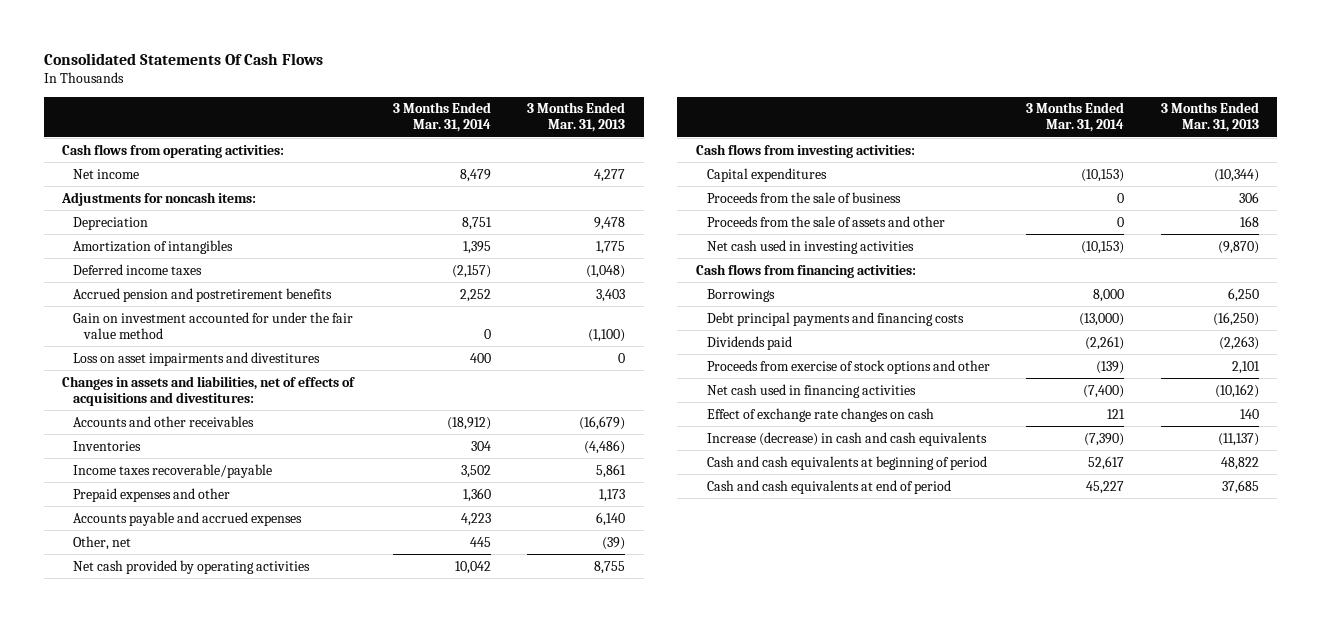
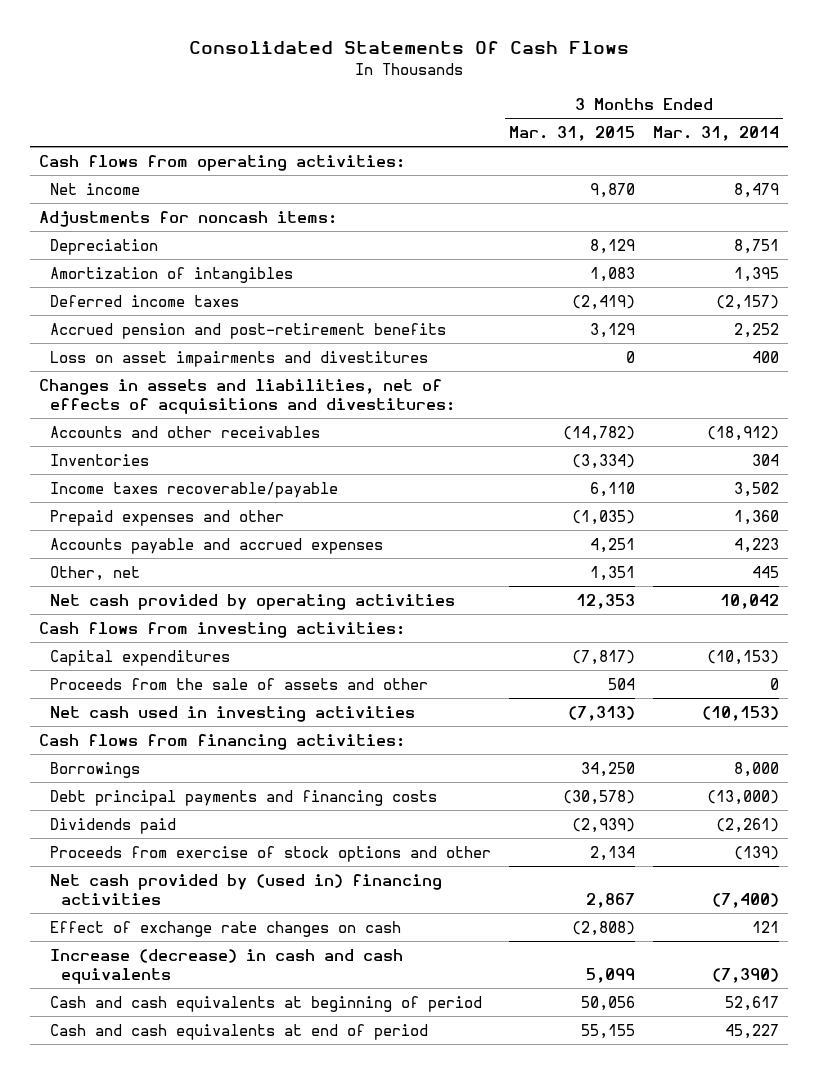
- | 3 Months Ended Mar. 31, 2014 | 3 Months Ended Mar. 31, 2013
+ | 3 Months Ended Mar. 31, 2015 | 3 Months Ended Mar. 31, 2014
- Accrued pension and postretirement benefits | 2,252 | 3,403
- Gain on investment accounted for under the fair value method | 0 | (1,100)
+ Accrued pension and post-retirement benefits | 3,129 | 2,252
- Proceeds from the sale of business | 0 | 306
- Net cash used in financing activities | (7,400) | (10,162)
+ Net cash provided by (used in) financing activities | 2,867 | (7,400)

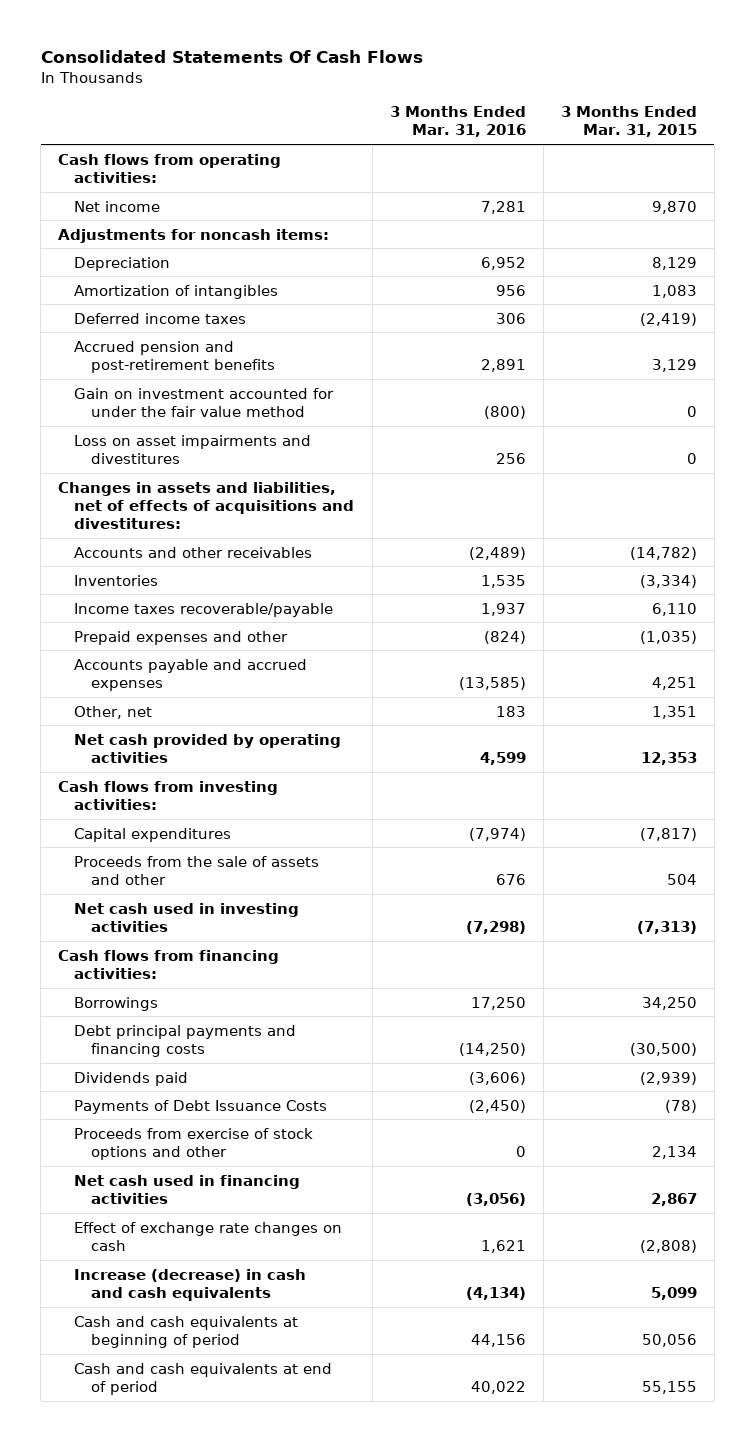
- | 3 Months Ended Mar. 31, 2015 | 3 Months Ended Mar. 31, 2014
+ | 3 Months Ended Mar. 31, 2016 | 3 Months Ended Mar. 31, 2015
+ Gain on investment accounted for under the fair value method | (800) | 0
- Debt principal payments and financing costs | (30,578) | (13,000)
+ Debt principal payments and financing costs | (14,250) | (30,500)
+ Payments of Debt Issuance Costs | (2,450) | (78)
- Net cash provided by (used in) financing activities | 2,867 | (7,400)
+ Net cash used in financing activities | (3,056) | 2,867

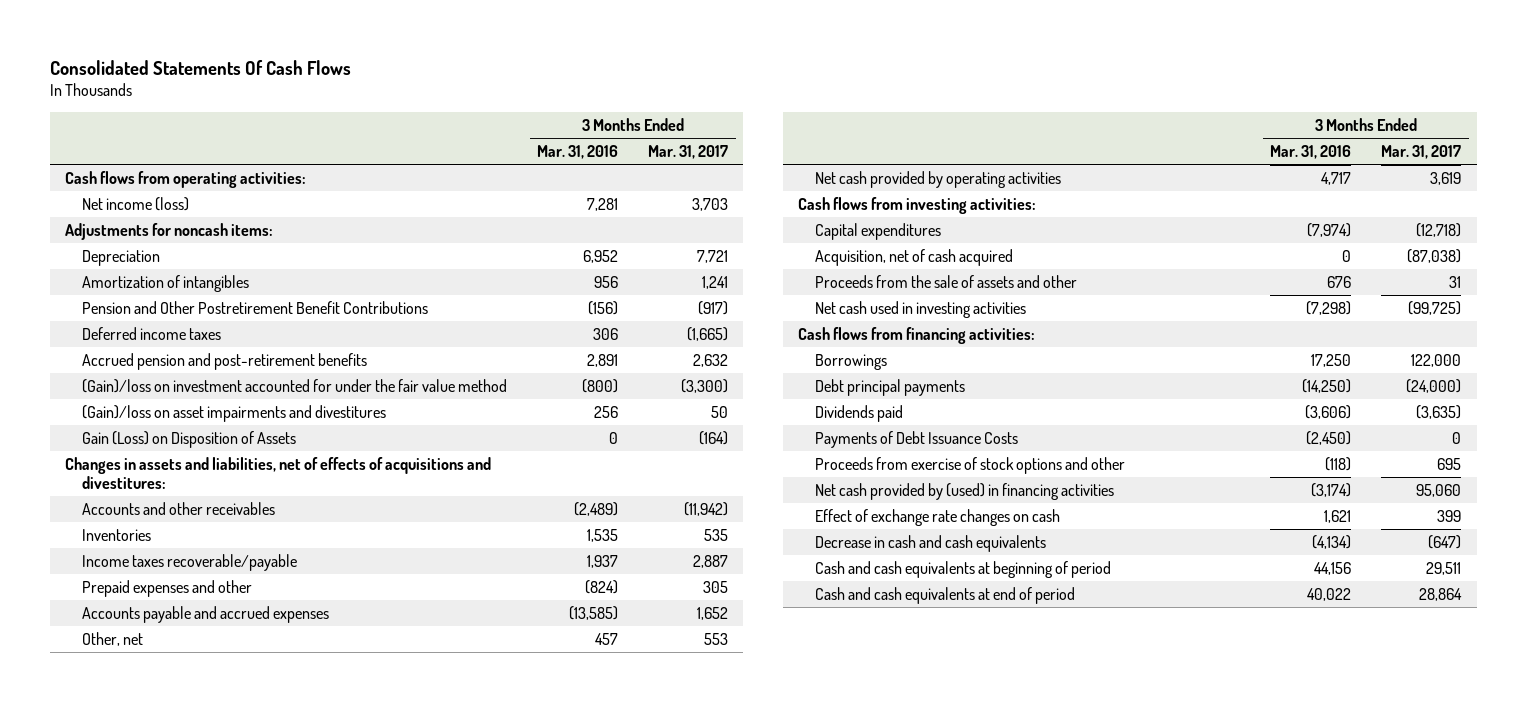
- | 3 Months Ended Mar. 31, 2016 | 3 Months Ended Mar. 31, 2015
+ | 3 Months Ended Mar. 31, 2016 | 3 Months Ended Mar. 31, 2017
- Net income | 7,281 | 9,870
+ Net income (loss) | 7,281 | 3,703
+ Pension and Other Postretirement Benefit Contributions | (156) | (917)
- Gain on investment accounted for under the fair value method | (800) | 0
- Loss on asset impairments and divestitures | 256 | 0
+ (Gain)/loss on investment accounted for under the fair value method | (800) | (3,300)
+ (Gain)/loss on asset impairments and divestitures | 256 | 50
+ Gain (Loss) on Disposition of Assets | 0 | (164)
- Other, net | 183 | 1,351
- Net cash provided by operating activities | 4,599 | 12,353
+ Other, net | 457 | 553
+ Net cash provided by operating activities | 4,717 | 3,619
+ Acquisition, net of cash acquired | 0 | (87,038)
- Debt principal payments and financing costs | (14,250) | (30,500)
+ Debt principal payments | (14,250) | (24,000)
- Proceeds from exercise of stock options and other | 0 | 2,134
- Net cash used in financing activities | (3,056) | 2,867
+ Proceeds from exercise of stock options and other | (118) | 695
+ Net cash provided by (used) in financing activities | (3,174) | 95,060
- Increase (decrease) in cash and cash equivalents | (4,134) | 5,099
+ Decrease in cash and cash equivalents | (4,134) | (647)

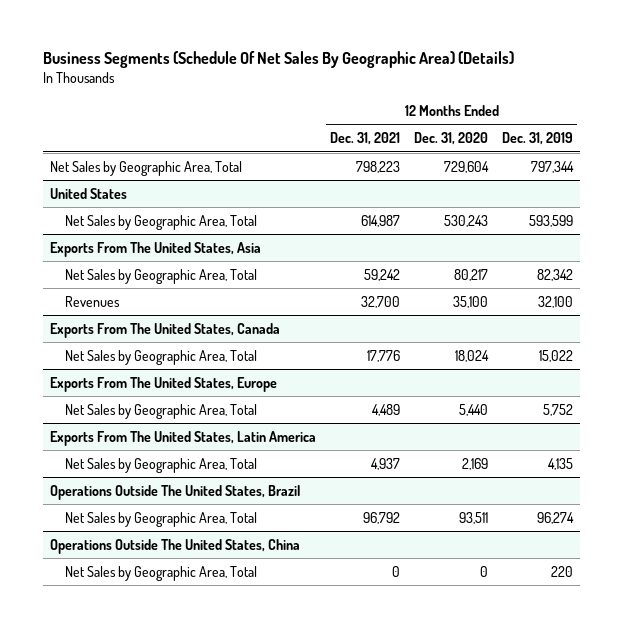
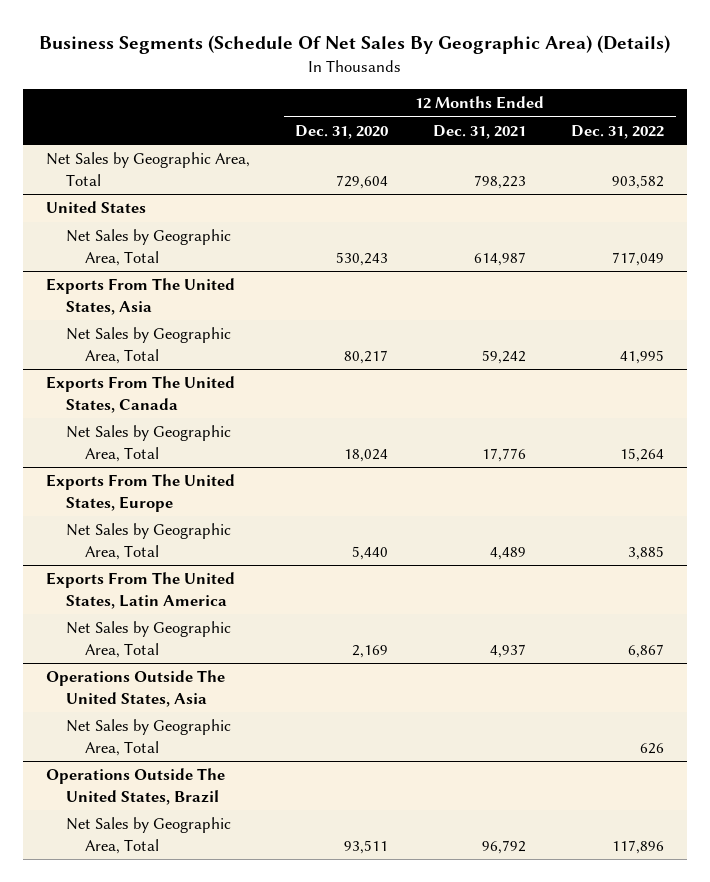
- | 12 Months Ended Dec. 31, 2021 | 12 Months Ended Dec. 31, 2020 | 12 Months Ended Dec. 31, 2019
+ | 12 Months Ended Dec. 31, 2020 | 12 Months Ended Dec. 31, 2021 | 12 Months Ended Dec. 31, 2022
@ Exports From The United States, Asia
- Revenues | 32,700 | 35,100 | 32,100
+ Operations Outside The United States, Asia
+ Net Sales by Geographic Area, Total | | | 626
- Operations Outside The United States, China
- Net Sales by Geographic Area, Total | 0 | 0 | 220

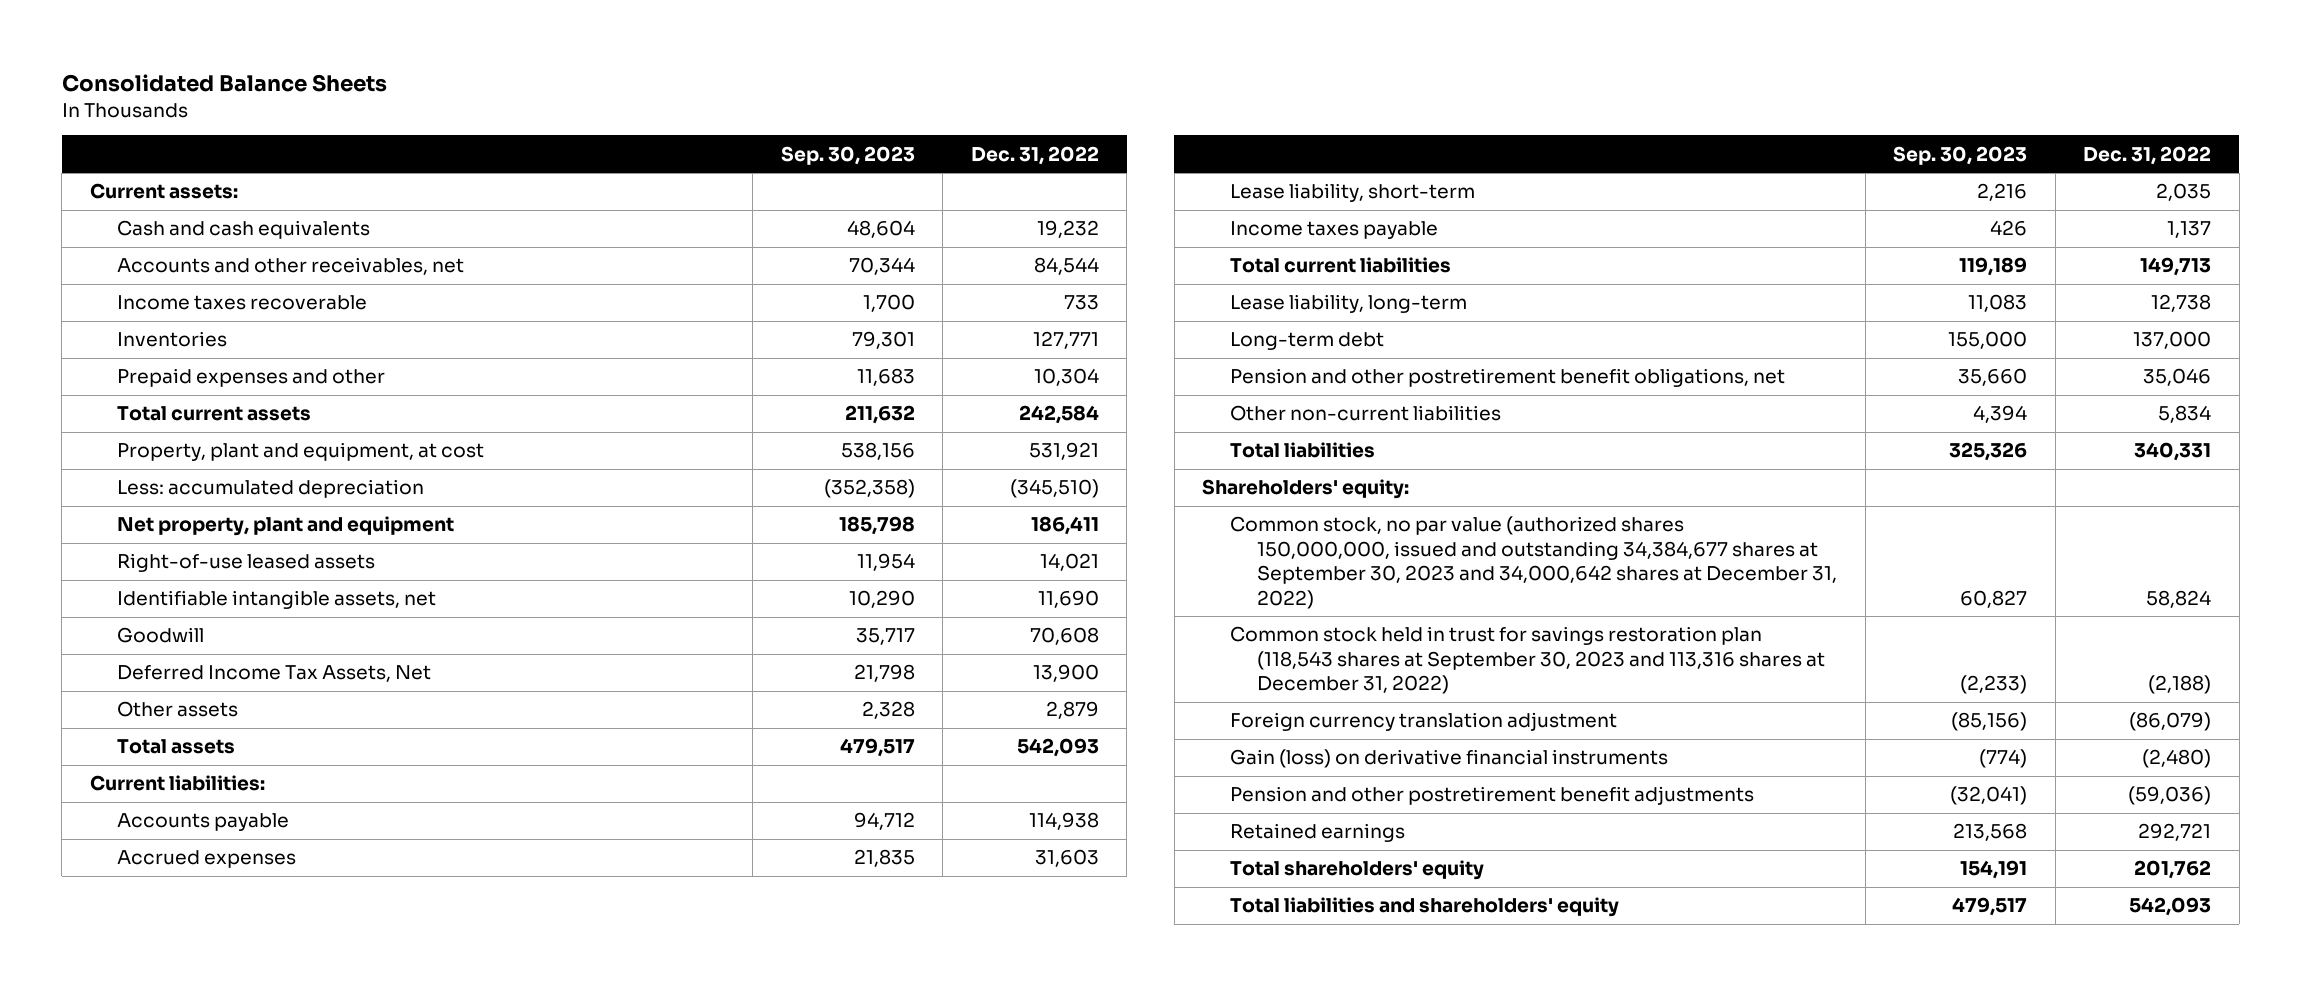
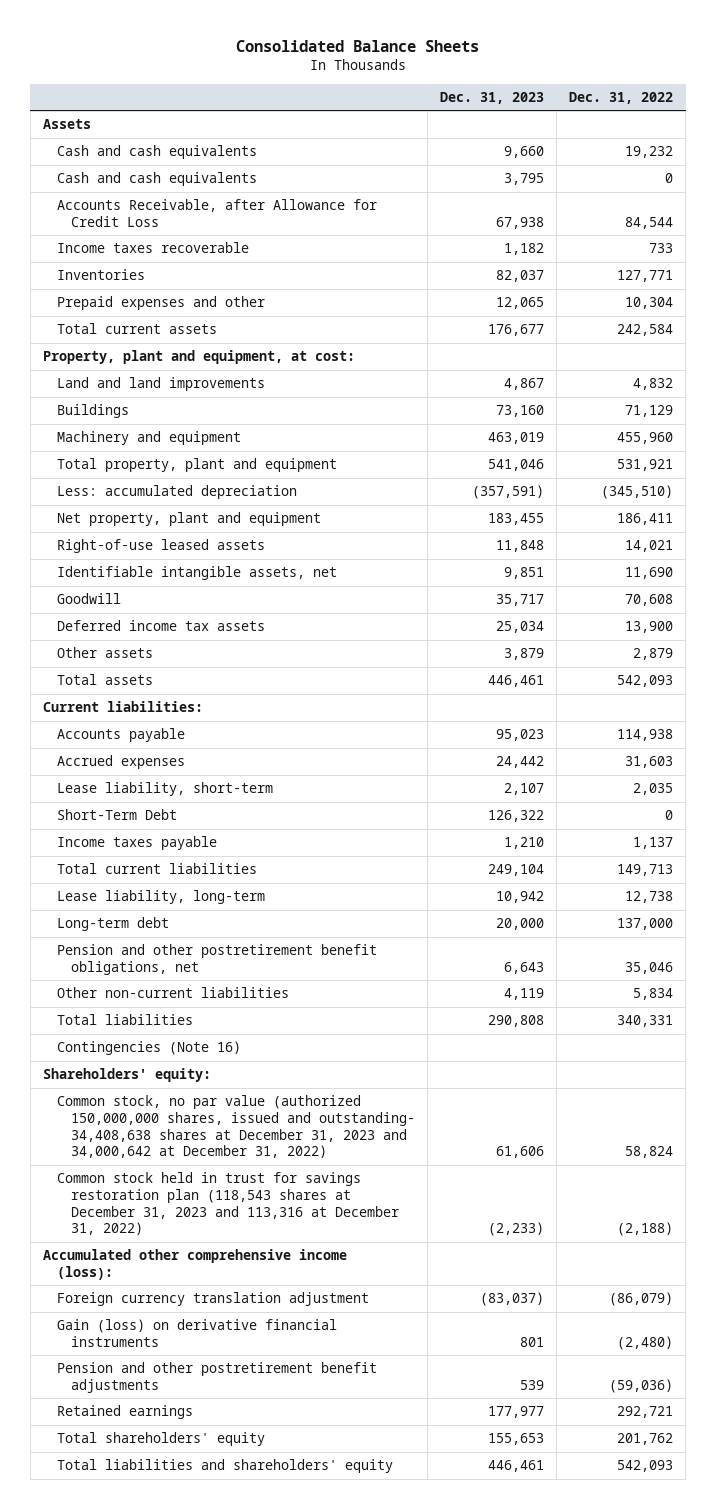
- | Sep. 30, 2023 | Dec. 31, 2022
+ | Dec. 31, 2023 | Dec. 31, 2022
- Current assets:
+ Assets
- Accounts and other receivables, net | 70,344 | 84,544
+ Cash and cash equivalents | 3,795 | 0
+ Accounts Receivable, after Allowance for Credit Loss | 67,938 | 84,544
- Property, plant and equipment, at cost | 538,156 | 531,921
+ Property, plant and equipment, at cost:
+ Land and land improvements | 4,867 | 4,832
+ Buildings | 73,160 | 71,129
+ Machinery and equipment | 463,019 | 455,960
+ Total property, plant and equipment | 541,046 | 531,921
- Deferred Income Tax Assets, Net | 21,798 | 13,900
+ Deferred income tax assets | 25,034 | 13,900
+ Short-Term Debt | 126,322 | 0
+ Contingencies (Note 16)
- Common stock, no par value (authorized shares 150,000,000, issued and outstanding 34,384,677 shares at September 30, 2023 and 34,000,642 shares at December 31, 2022) | 60,827 | 58,824
- Common stock held in trust for savings restoration plan (118,543 shares at September 30, 2023 and 113,316 shares at December 31, 2022) | (2,233) | (2,188)
+ Common stock, no par value (authorized 150,000,000 shares, issued and outstanding- 34,408,638 shares at December 31, 2023 and 34,000,642 at December 31, 2022) | 61,606 | 58,824
+ Common stock held in trust for savings restoration plan (118,543 shares at December 31, 2023 and 113,316 at December 31, 2022) | (2,233) | (2,188)
+ Accumulated other comprehensive income (loss):

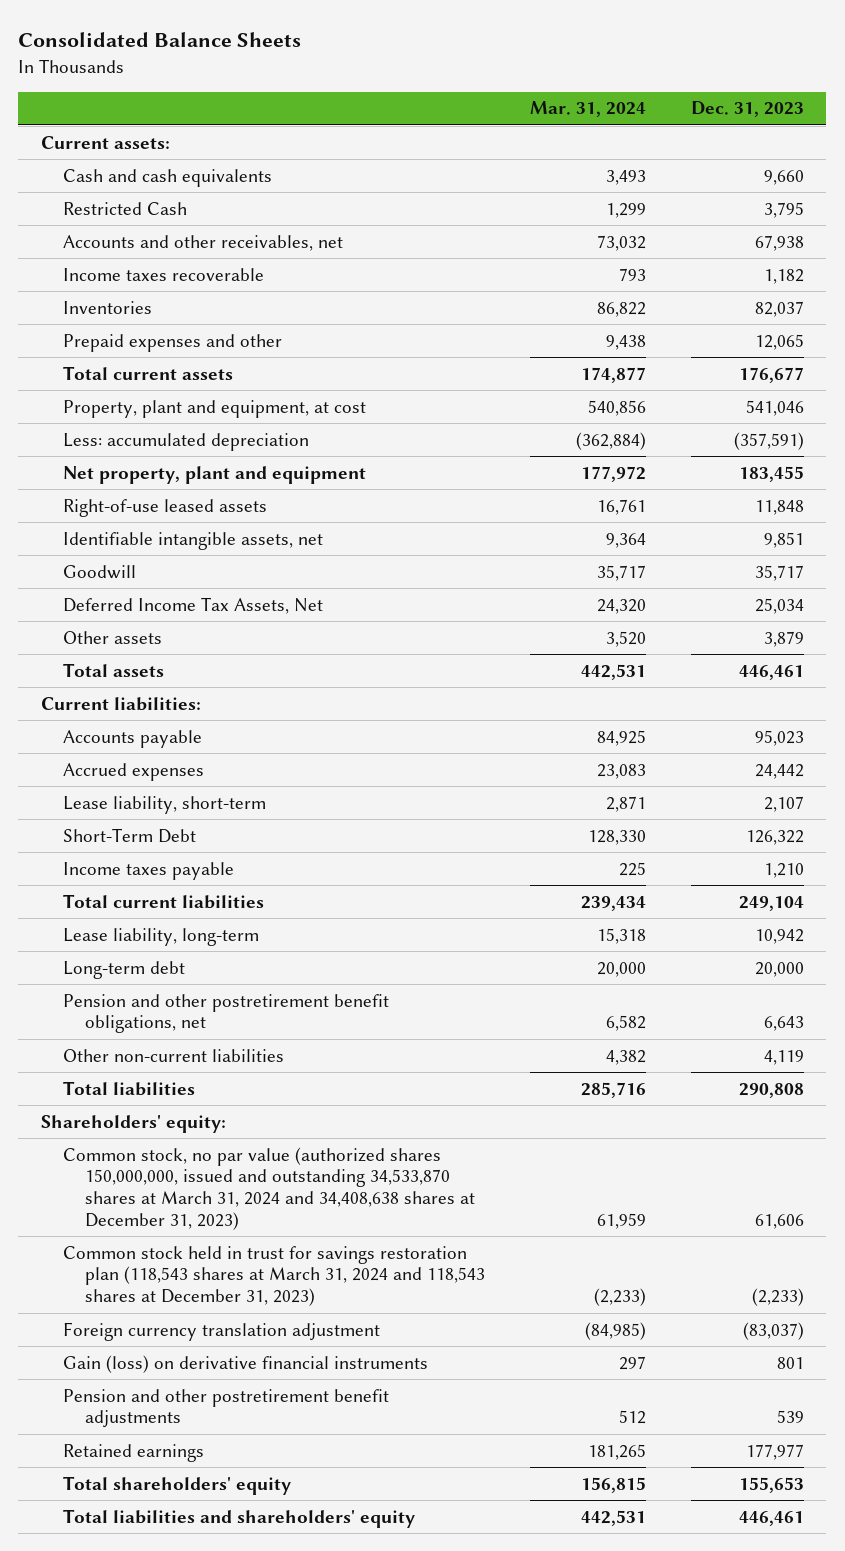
- | Dec. 31, 2023 | Dec. 31, 2022
+ | Mar. 31, 2024 | Dec. 31, 2023
- Assets
+ Current assets:
- Cash and cash equivalents | 3,795 | 0
- Accounts Receivable, after Allowance for Credit Loss | 67,938 | 84,544
+ Restricted Cash | 1,299 | 3,795
+ Accounts and other receivables, net | 73,032 | 67,938
- Property, plant and equipment, at cost:
- Land and land improvements | 4,867 | 4,832
- Buildings | 73,160 | 71,129
- Machinery and equipment | 463,019 | 455,960
- Total property, plant and equipment | 541,046 | 531,921
+ Property, plant and equipment, at cost | 540,856 | 541,046
- Deferred income tax assets | 25,034 | 13,900
+ Deferred Income Tax Assets, Net | 24,320 | 25,034
- Contingencies (Note 16)
- Common stock, no par value (authorized 150,000,000 shares, issued and outstanding- 34,408,638 shares at December 31, 2023 and 34,000,642 at December 31, 2022) | 61,606 | 58,824
- Common stock held in trust for savings restoration plan (118,543 shares at December 31, 2023 and 113,316 at December 31, 2022) | (2,233) | (2,188)
- Accumulated other comprehensive income (loss):
+ Common stock, no par value (authorized shares 150,000,000, issued and outstanding 34,533,870 shares at March 31, 2024 and 34,408,638 shares at December 31, 2023) | 61,959 | 61,606
+ Common stock held in trust for savings restoration plan (118,543 shares at March 31, 2024 and 118,543 shares at December 31, 2023) | (2,233) | (2,233)

